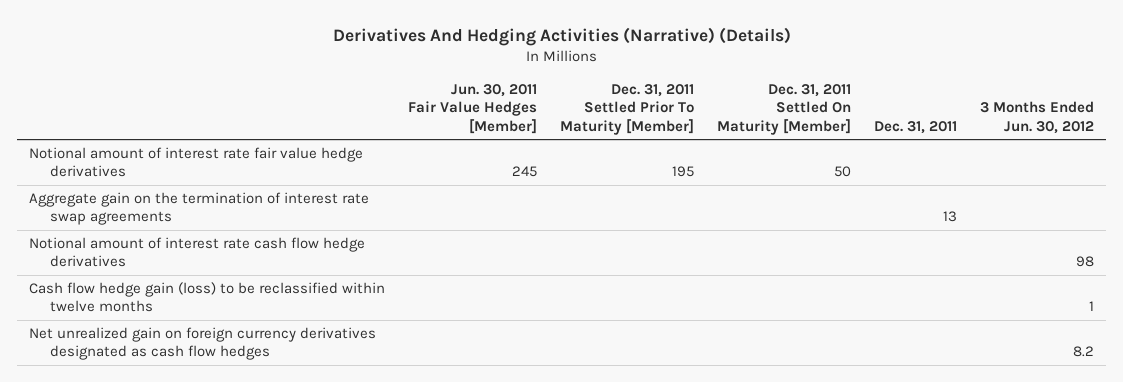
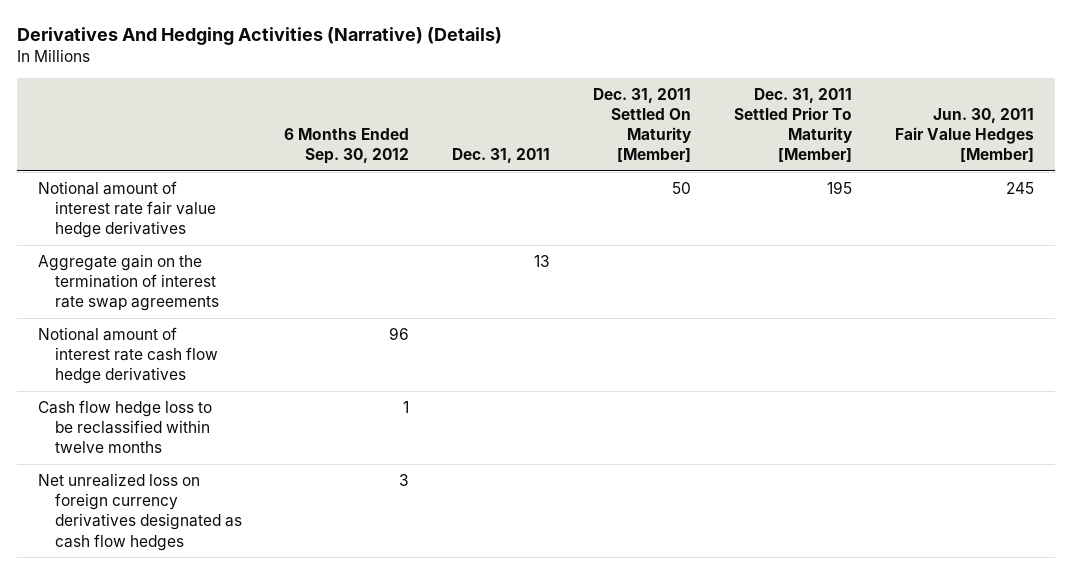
- | Jun. 30, 2011 Fair Value Hedges [Member] | Dec. 31, 2011 Settled Prior To Maturity [Member] | Dec. 31, 2011 Settled On Maturity [Member] | Dec. 31, 2011 | 3 Months Ended Jun. 30, 2012
+ | 6 Months Ended Sep. 30, 2012 | Dec. 31, 2011 | Dec. 31, 2011 Settled On Maturity [Member] | Dec. 31, 2011 Settled Prior To Maturity [Member] | Jun. 30, 2011 Fair Value Hedges [Member]
- Cash flow hedge gain (loss) to be reclassified within twelve months | | | | | 1
- Net unrealized gain on foreign currency derivatives designated as cash flow hedges | | | | | 8.2
+ Cash flow hedge loss to be reclassified within twelve months | 1 | | | |
+ Net unrealized loss on foreign currency derivatives designated as cash flow hedges | 3 | | | |

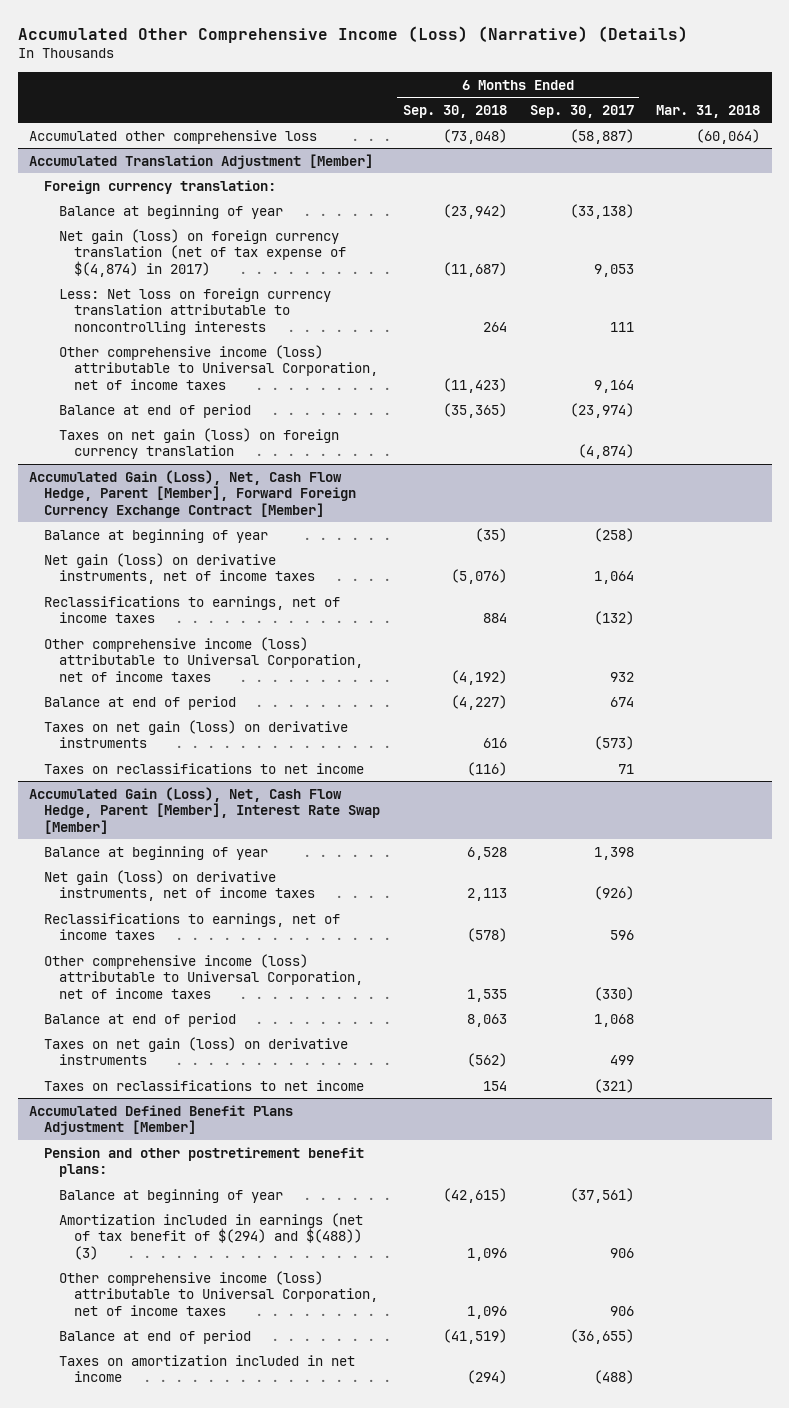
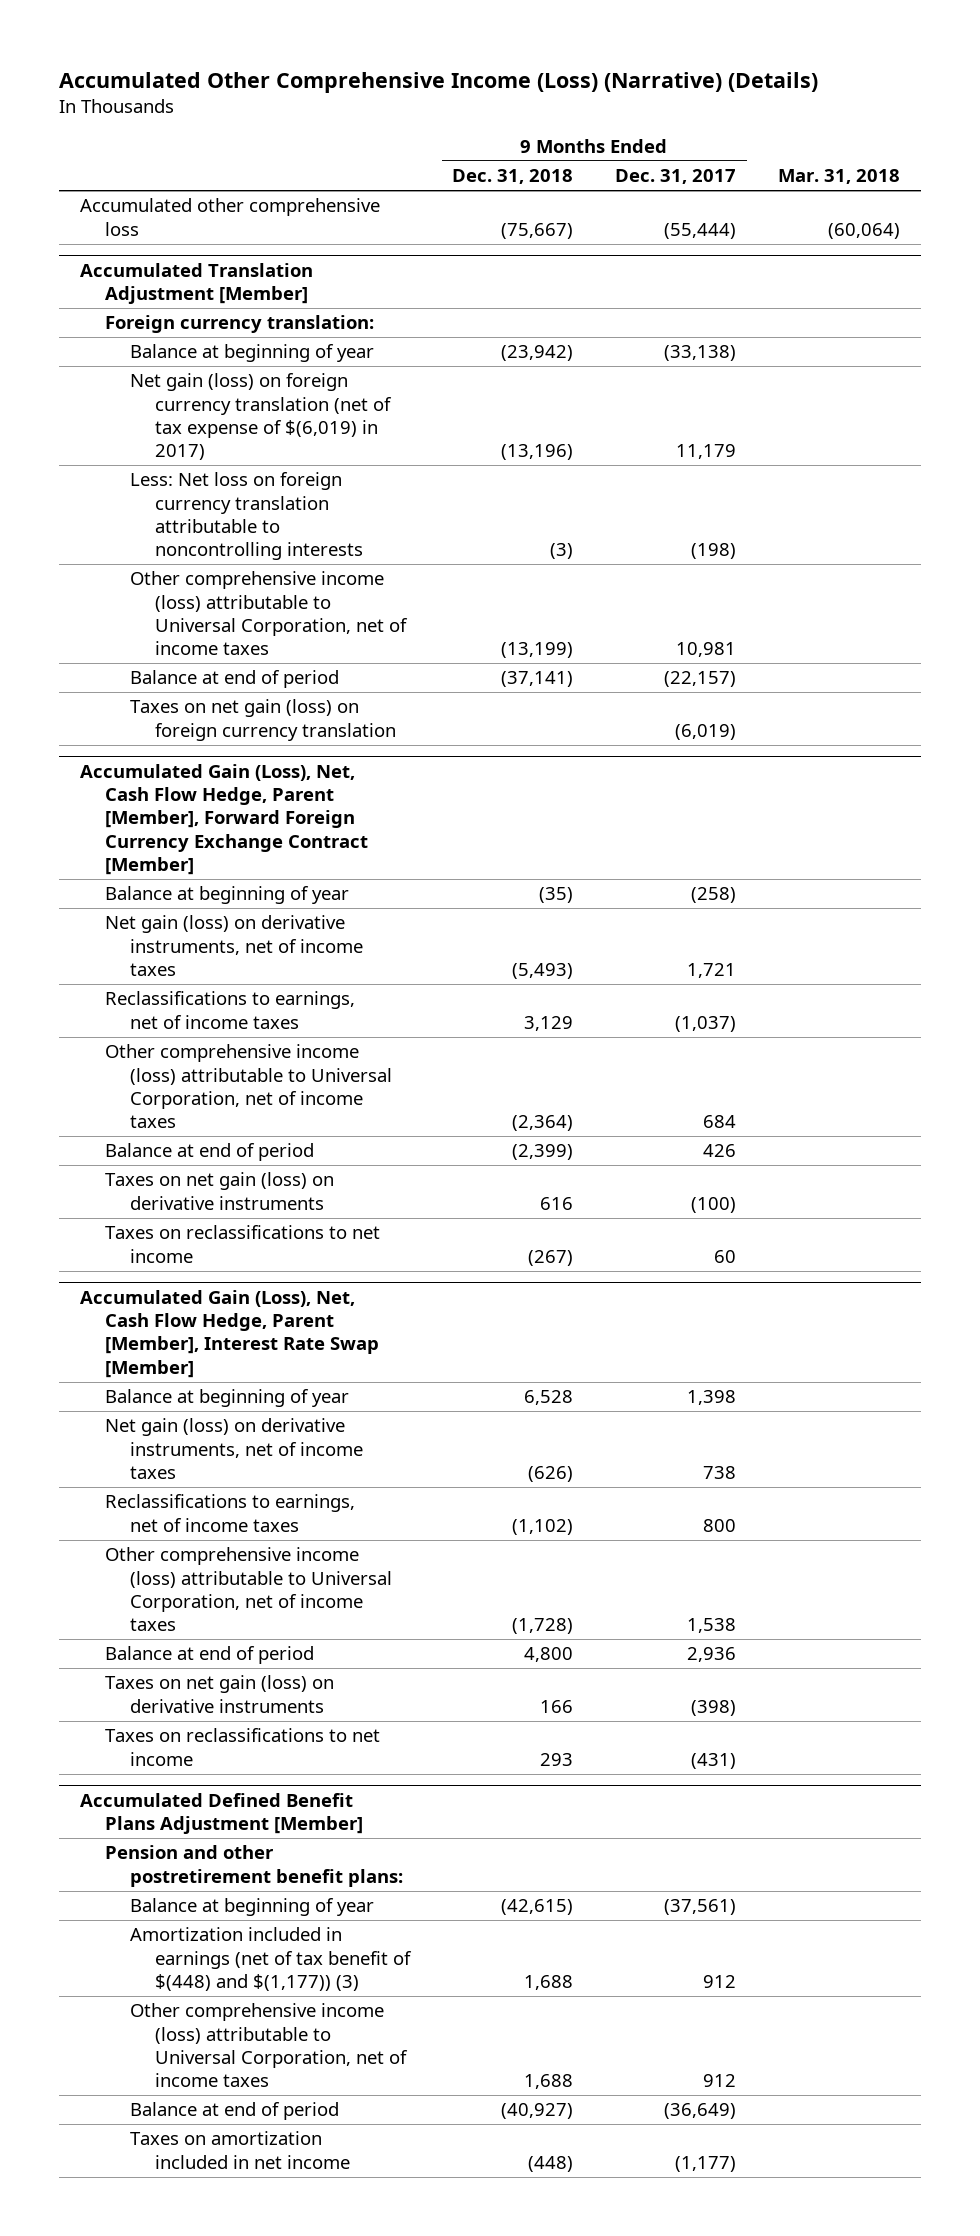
- | 6 Months Ended Sep. 30, 2018 | 6 Months Ended Sep. 30, 2017 | Mar. 31, 2018
+ | 9 Months Ended Dec. 31, 2018 | 9 Months Ended Dec. 31, 2017 | Mar. 31, 2018
@ Accumulated Translation Adjustment [Member]
- Net gain (loss) on foreign currency translation (net of tax expense of $(4,874) in 2017) | (11,687) | 9,053 |
+ Net gain (loss) on foreign currency translation (net of tax expense of $(6,019) in 2017) | (13,196) | 11,179 |
@ Accumulated Defined Benefit Plans Adjustment [Member]
- Amortization included in earnings (net of tax benefit of $(294) and $(488)) (3) | 1,096 | 906 |
+ Amortization included in earnings (net of tax benefit of $(448) and $(1,177)) (3) | 1,688 | 912 |

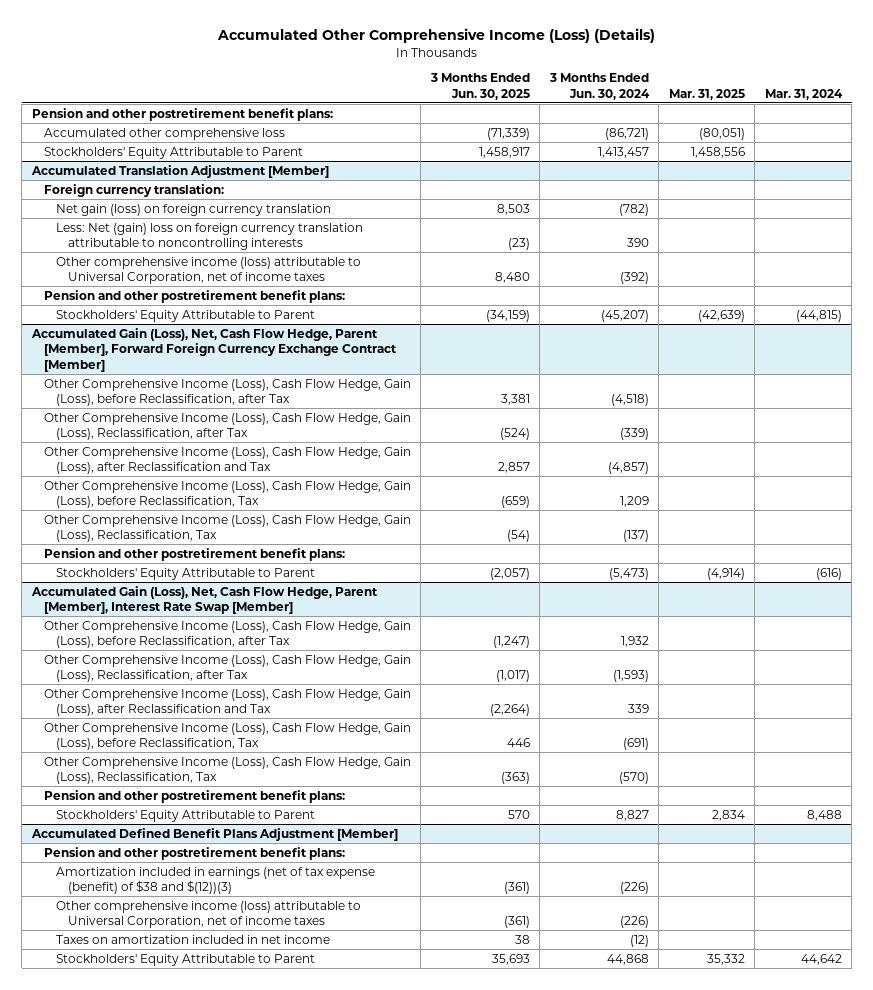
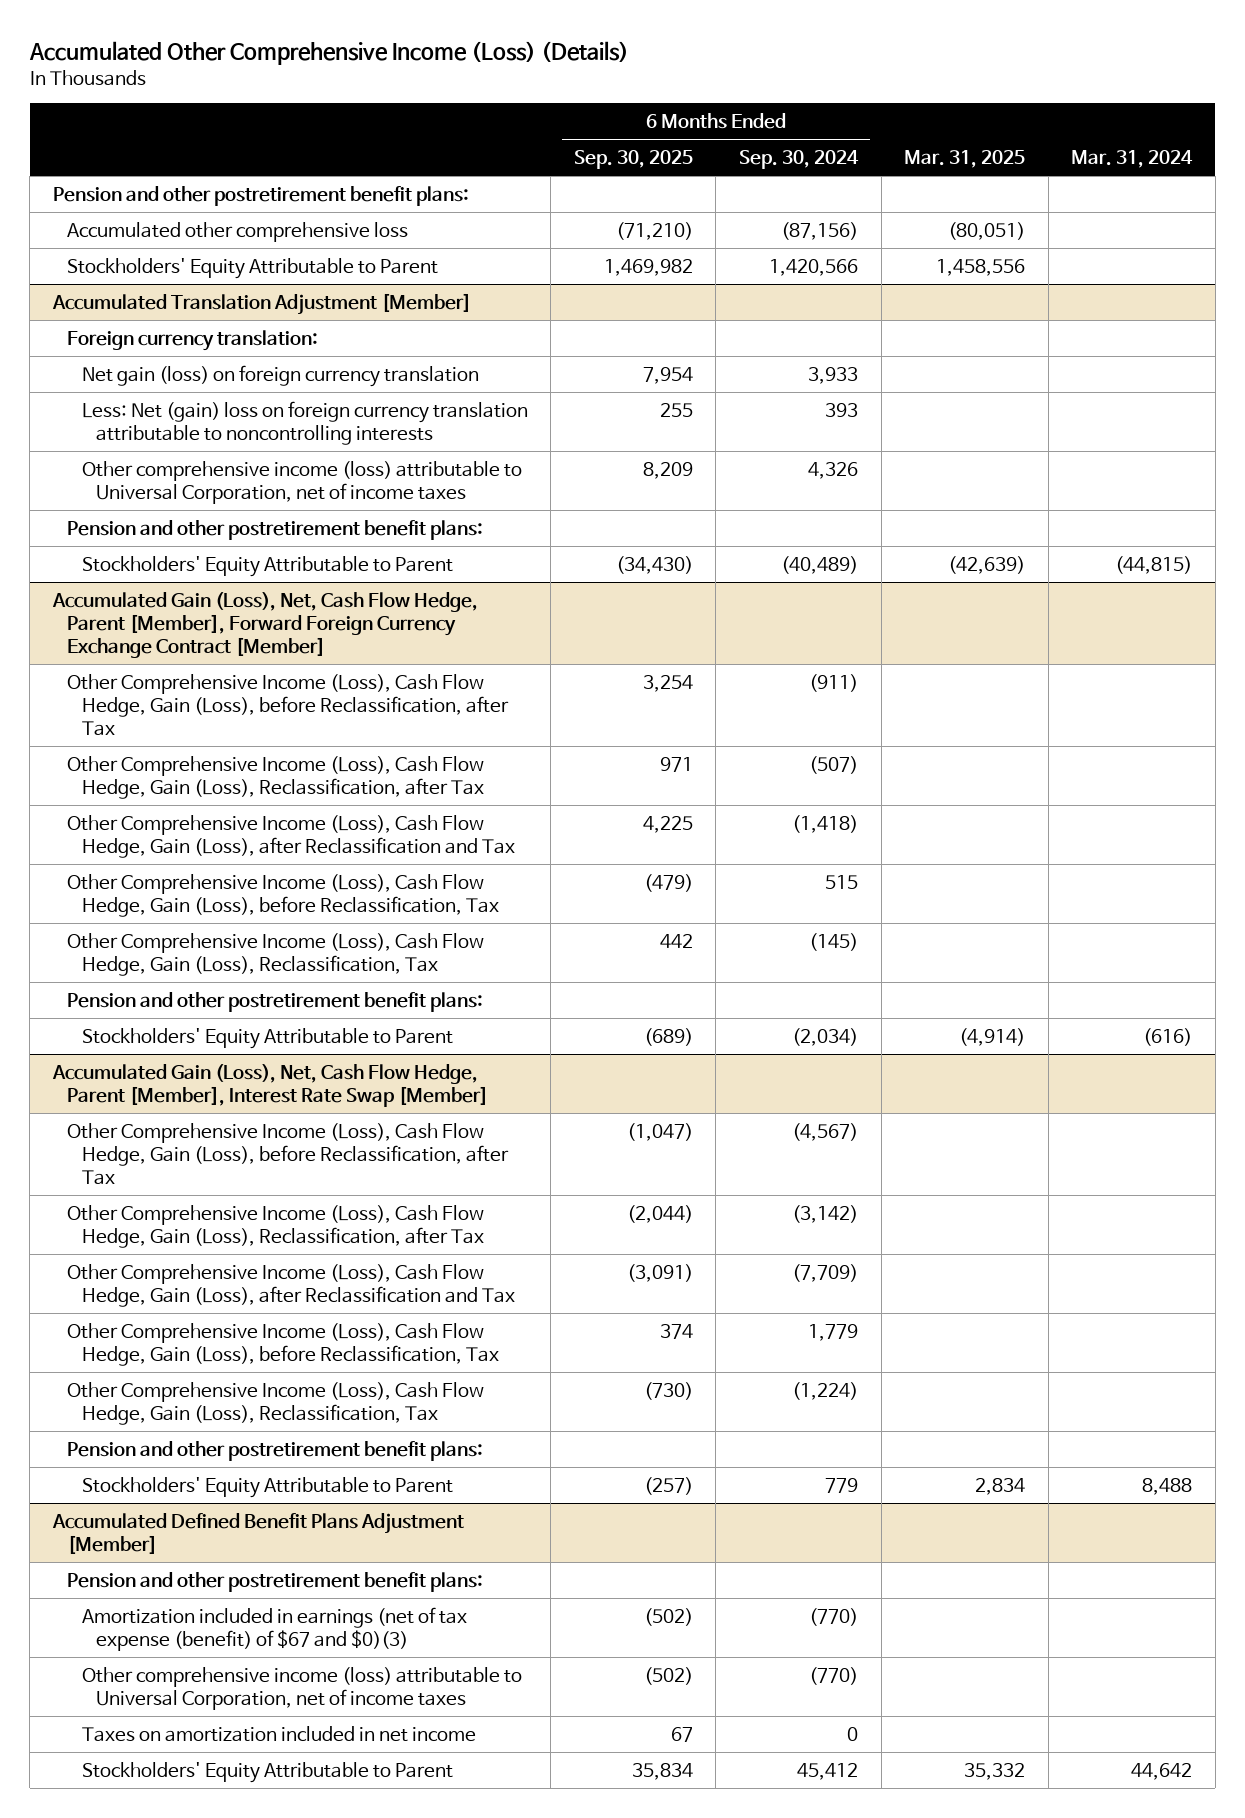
- | 3 Months Ended Jun. 30, 2025 | 3 Months Ended Jun. 30, 2024 | Mar. 31, 2025 | Mar. 31, 2024
+ | 6 Months Ended Sep. 30, 2025 | 6 Months Ended Sep. 30, 2024 | Mar. 31, 2025 | Mar. 31, 2024
@ Accumulated Defined Benefit Plans Adjustment [Member]
- Amortization included in earnings (net of tax expense (benefit) of $38 and $(12))(3) | (361) | (226) | |
+ Amortization included in earnings (net of tax expense (benefit) of $67 and $0)(3) | (502) | (770) | |

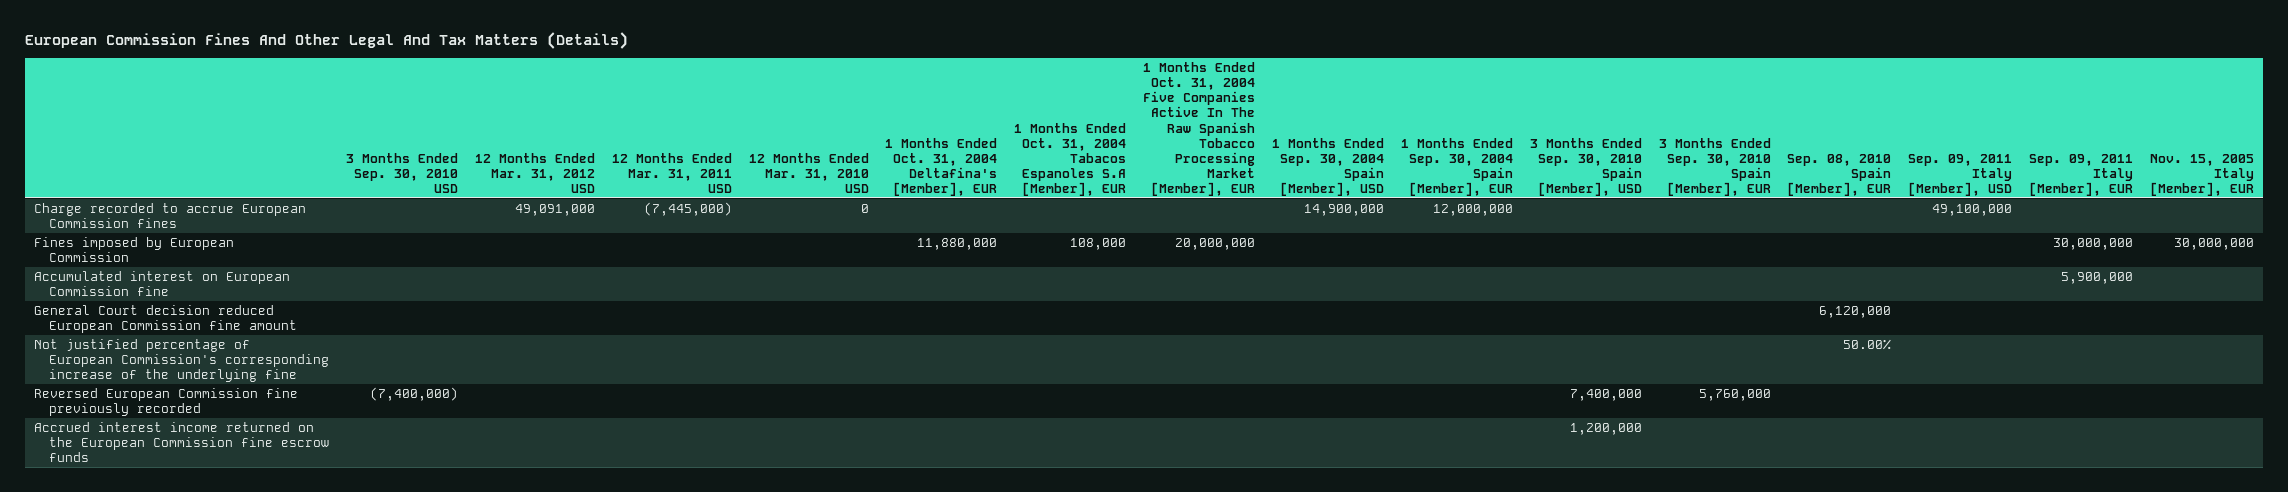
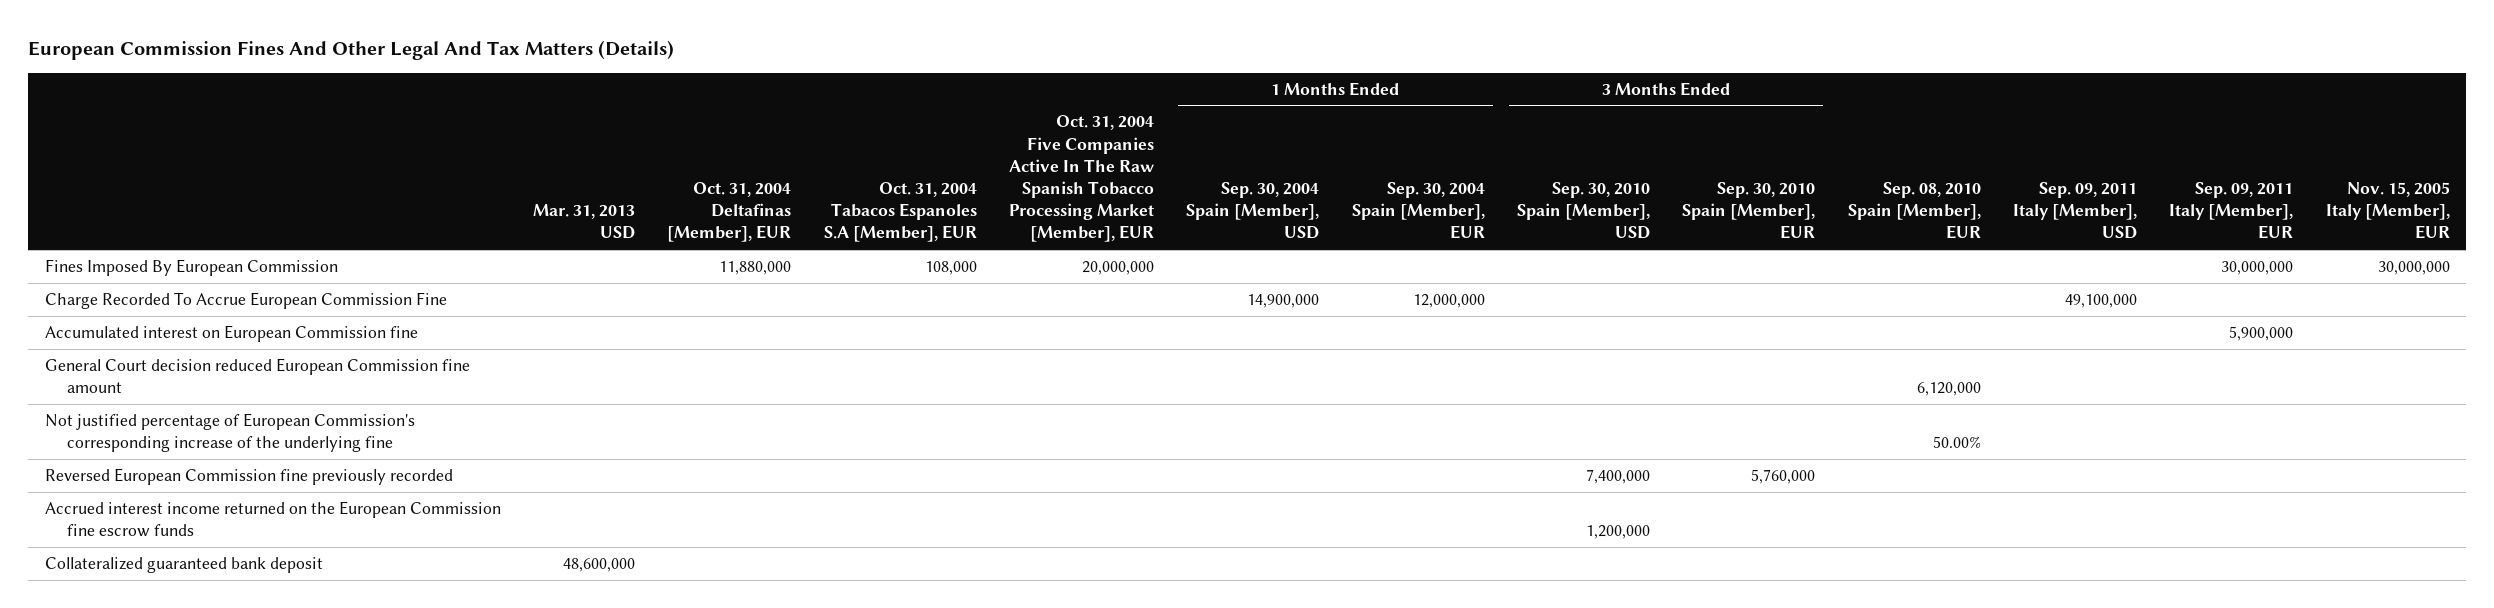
- | 3 Months Ended Sep. 30, 2010 USD | 12 Months Ended Mar. 31, 2012 USD | 12 Months Ended Mar. 31, 2011 USD | 12 Months Ended Mar. 31, 2010 USD | 1 Months Ended Oct. 31, 2004 Deltafina's [Member], EUR | 1 Months Ended Oct. 31, 2004 Tabacos Espanoles S.A [Member], EUR | 1 Months Ended Oct. 31, 2004 Five Companies Active In The Raw Spanish Tobacco Processing Market [Member], EUR | 1 Months Ended Sep. 30, 2004 Spain [Member], USD | 1 Months Ended Sep. 30, 2004 Spain [Member], EUR | 3 Months Ended Sep. 30, 2010 Spain [Member], USD | 3 Months Ended Sep. 30, 2010 Spain [Member], EUR | Sep. 08, 2010 Spain [Member], EUR | Sep. 09, 2011 Italy [Member], USD | Sep. 09, 2011 Italy [Member], EUR | Nov. 15, 2005 Italy [Member], EUR
+ | Mar. 31, 2013 USD | Oct. 31, 2004 Deltafinas [Member], EUR | Oct. 31, 2004 Tabacos Espanoles S.A [Member], EUR | Oct. 31, 2004 Five Companies Active In The Raw Spanish Tobacco Processing Market [Member], EUR | 1 Months Ended Sep. 30, 2004 Spain [Member], USD | 1 Months Ended Sep. 30, 2004 Spain [Member], EUR | 3 Months Ended Sep. 30, 2010 Spain [Member], USD | 3 Months Ended Sep. 30, 2010 Spain [Member], EUR | Sep. 08, 2010 Spain [Member], EUR | Sep. 09, 2011 Italy [Member], USD | Sep. 09, 2011 Italy [Member], EUR | Nov. 15, 2005 Italy [Member], EUR
- Charge recorded to accrue European Commission fines | | 49,091,000 | (7,445,000) | 0 | | | | 14,900,000 | 12,000,000 | | | | 49,100,000 | |
- Fines imposed by European Commission | | | | | 11,880,000 | 108,000 | 20,000,000 | | | | | | | 30,000,000 | 30,000,000
+ Fines Imposed By European Commission | | 11,880,000 | 108,000 | 20,000,000 | | | | | | | 30,000,000 | 30,000,000
+ Charge Recorded To Accrue European Commission Fine | | | | | 14,900,000 | 12,000,000 | | | | 49,100,000 | |
+ Collateralized guaranteed bank deposit | 48,600,000 | | | | | | | | | | |

